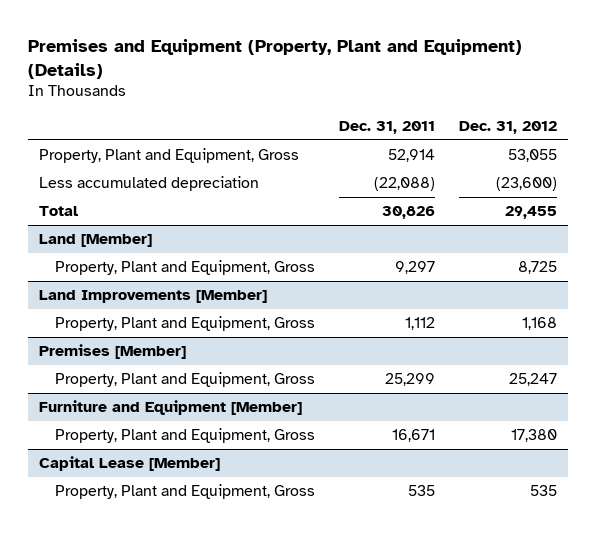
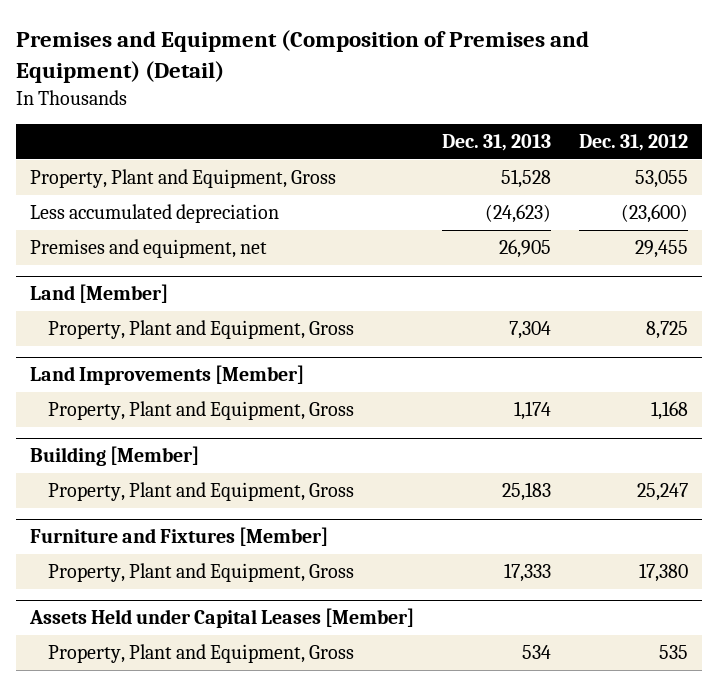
- Premises and Equipment (Property, Plant and Equipment) (Details)
+ Premises and Equipment (Composition of Premises and Equipment) (Detail)
- | Dec. 31, 2011 | Dec. 31, 2012
+ | Dec. 31, 2013 | Dec. 31, 2012
- Total | 30,826 | 29,455
+ Premises and equipment, net | 26,905 | 29,455
- Premises [Member]
+ Building [Member]
- Furniture and Equipment [Member]
+ Furniture and Fixtures [Member]
- Capital Lease [Member]
+ Assets Held under Capital Leases [Member]

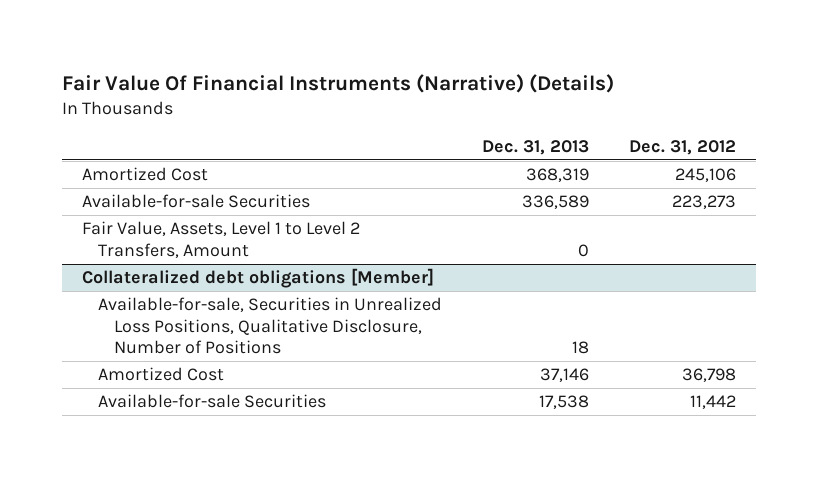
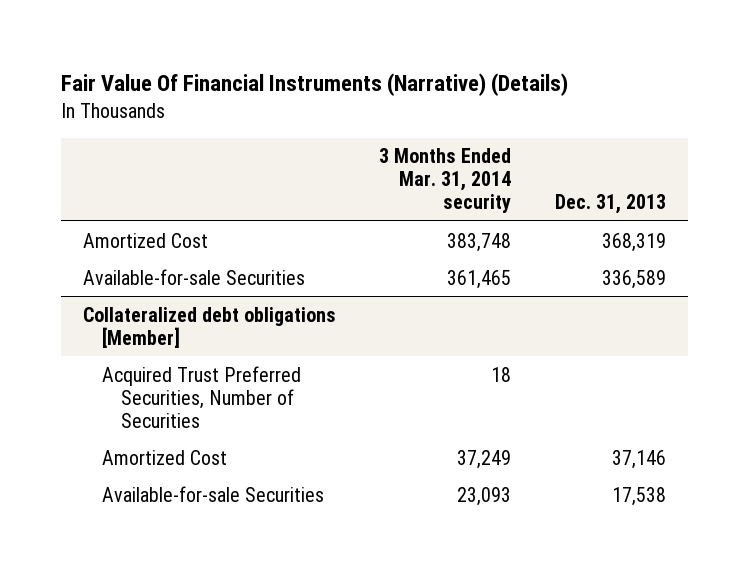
- | Dec. 31, 2013 | Dec. 31, 2012
+ | 3 Months Ended Mar. 31, 2014 security | Dec. 31, 2013
- Fair Value, Assets, Level 1 to Level 2 Transfers, Amount | 0 |
@ Collateralized debt obligations [Member]
- Available-for-sale, Securities in Unrealized Loss Positions, Qualitative Disclosure, Number of Positions | 18 |
+ Acquired Trust Preferred Securities, Number of Securities | 18 |

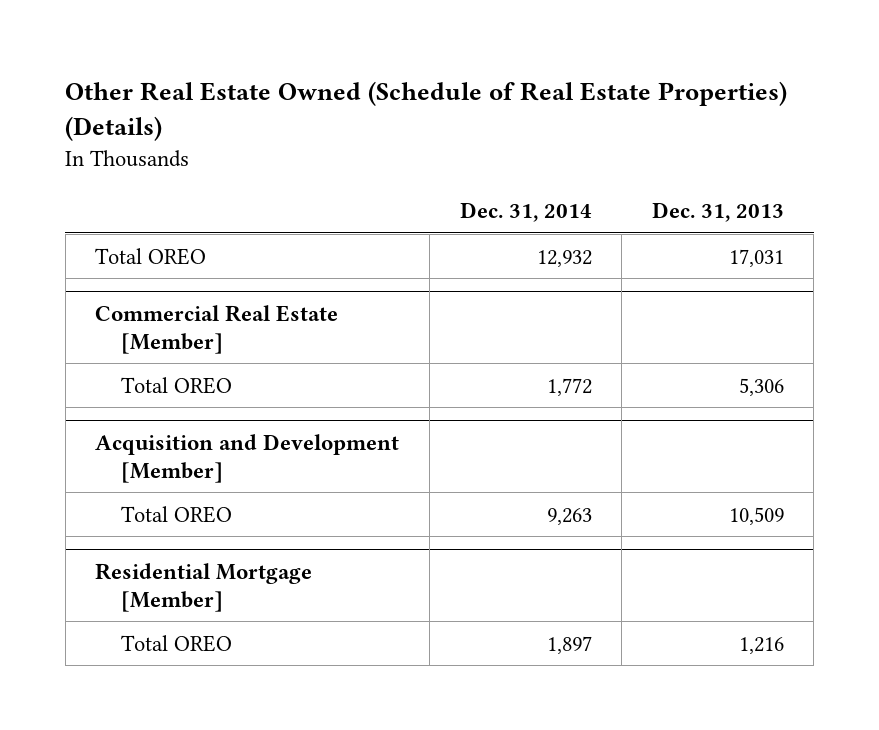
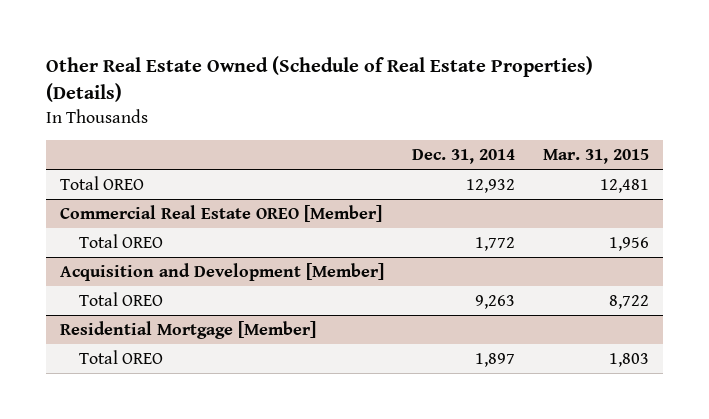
- | Dec. 31, 2014 | Dec. 31, 2013
+ | Dec. 31, 2014 | Mar. 31, 2015
- Commercial Real Estate [Member]
+ Commercial Real Estate OREO [Member]

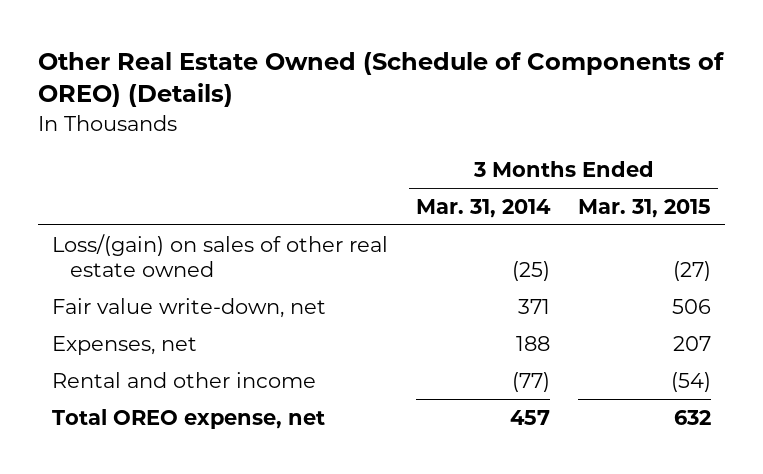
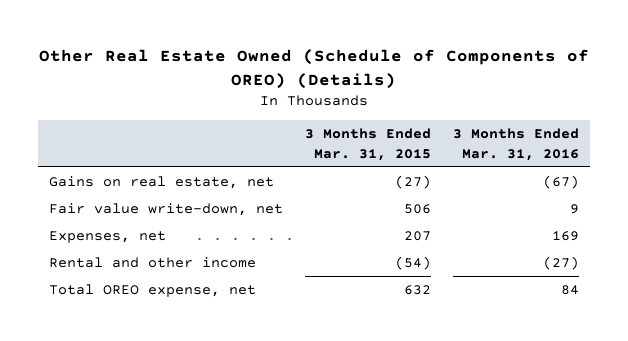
- | 3 Months Ended Mar. 31, 2014 | 3 Months Ended Mar. 31, 2015
+ | 3 Months Ended Mar. 31, 2015 | 3 Months Ended Mar. 31, 2016
- Loss/(gain) on sales of other real estate owned | (25) | (27)
+ Gains on real estate, net | (27) | (67)

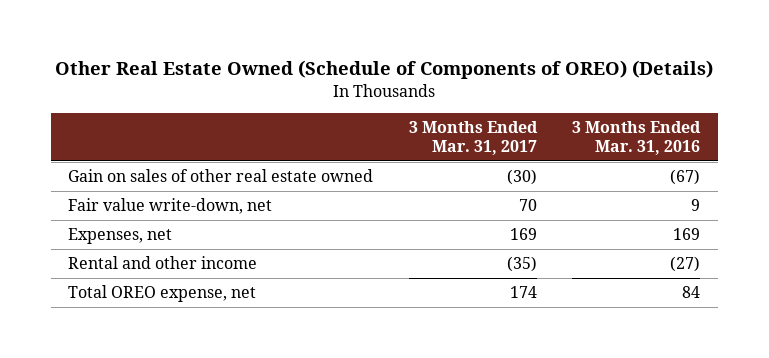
- | 3 Months Ended Mar. 31, 2015 | 3 Months Ended Mar. 31, 2016
+ | 3 Months Ended Mar. 31, 2017 | 3 Months Ended Mar. 31, 2016
- Gains on real estate, net | (27) | (67)
+ Gain on sales of other real estate owned | (30) | (67)

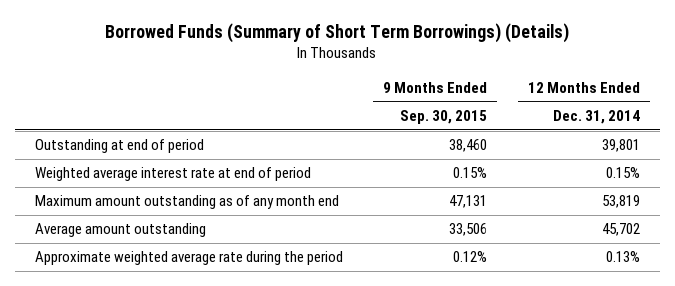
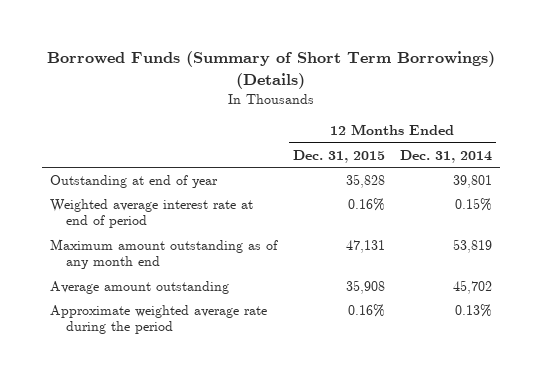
- | 9 Months Ended Sep. 30, 2015 | 12 Months Ended Dec. 31, 2014
+ | 12 Months Ended Dec. 31, 2015 | 12 Months Ended Dec. 31, 2014
- Outstanding at end of period | 38,460 | 39,801
+ Outstanding at end of year | 35,828 | 39,801

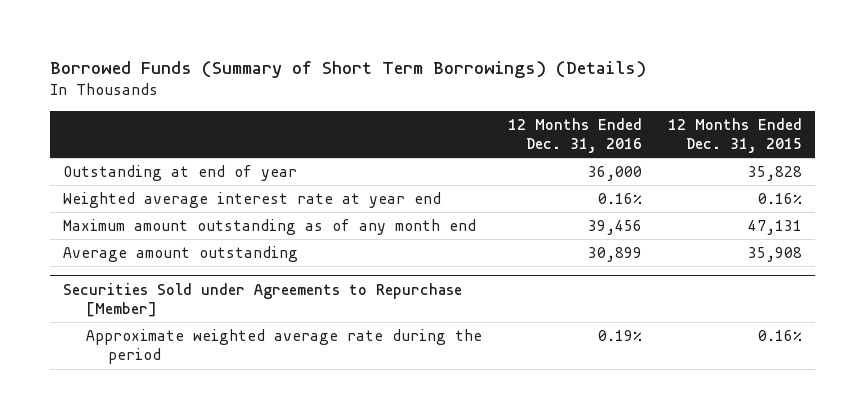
- | 12 Months Ended Dec. 31, 2015 | 12 Months Ended Dec. 31, 2014
+ | 12 Months Ended Dec. 31, 2016 | 12 Months Ended Dec. 31, 2015
- Weighted average interest rate at end of period | 0.16% | 0.15%
+ Weighted average interest rate at year end | 0.16% | 0.16%
+ Securities Sold under Agreements to Repurchase [Member]

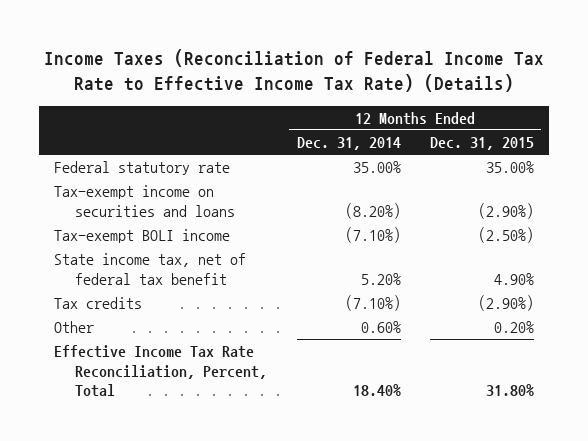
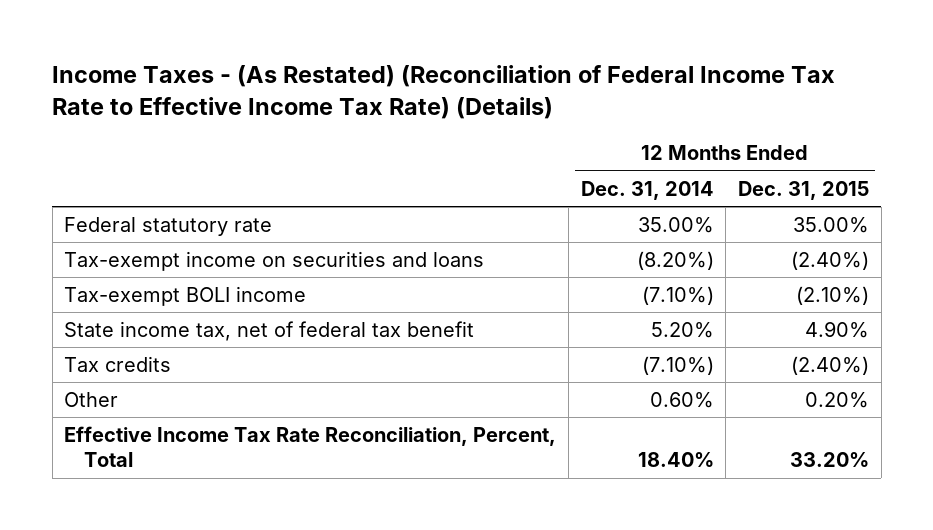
- Income Taxes (Reconciliation of Federal Income Tax Rate to Effective Income Tax Rate) (Details)
+ Income Taxes - (As Restated) (Reconciliation of Federal Income Tax Rate to Effective Income Tax Rate) (Details)
- Tax-exempt income on securities and loans | (8.20%) | (2.90%)
- Tax-exempt BOLI income | (7.10%) | (2.50%)
+ Tax-exempt income on securities and loans | (8.20%) | (2.40%)
+ Tax-exempt BOLI income | (7.10%) | (2.10%)
- Tax credits | (7.10%) | (2.90%)
+ Tax credits | (7.10%) | (2.40%)
- Effective Income Tax Rate Reconciliation, Percent, Total | 18.40% | 31.80%
+ Effective Income Tax Rate Reconciliation, Percent, Total | 18.40% | 33.20%

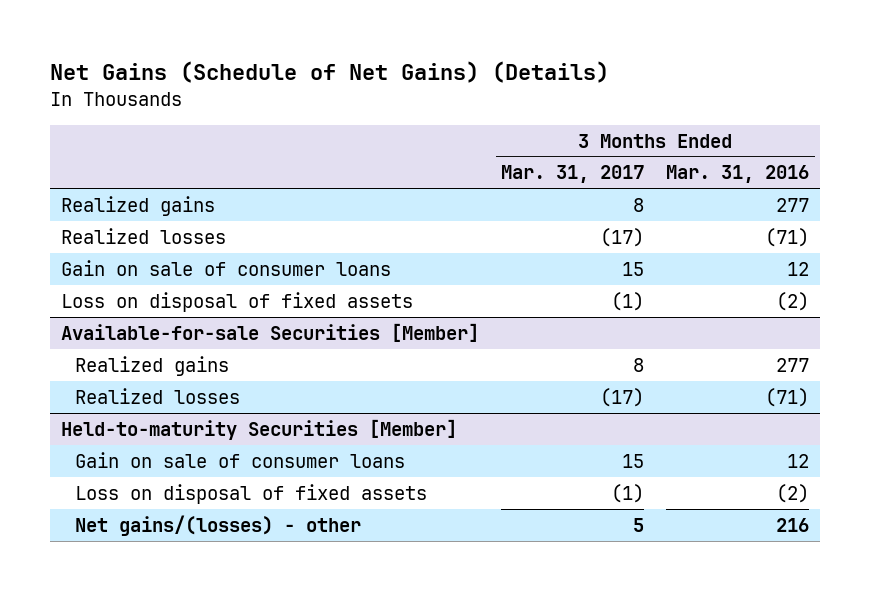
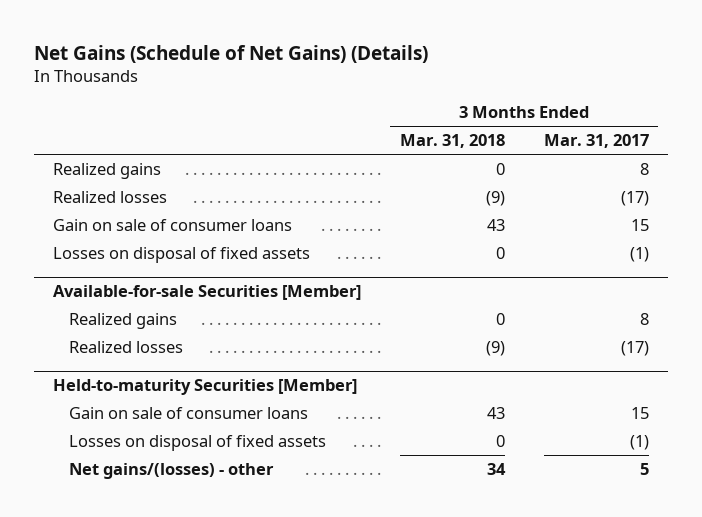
- | 3 Months Ended Mar. 31, 2017 | 3 Months Ended Mar. 31, 2016
+ | 3 Months Ended Mar. 31, 2018 | 3 Months Ended Mar. 31, 2017
- Loss on disposal of fixed assets | (1) | (2)
+ Losses on disposal of fixed assets | 0 | (1)
@ Held-to-maturity Securities [Member]
- Loss on disposal of fixed assets | (1) | (2)
+ Losses on disposal of fixed assets | 0 | (1)

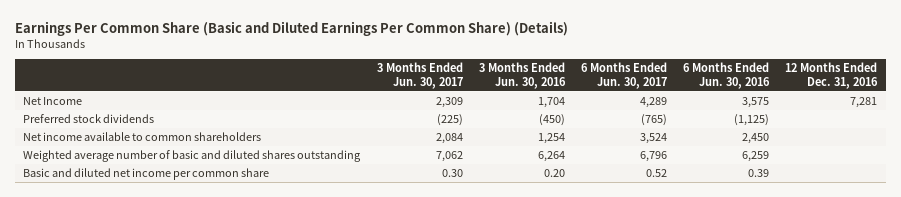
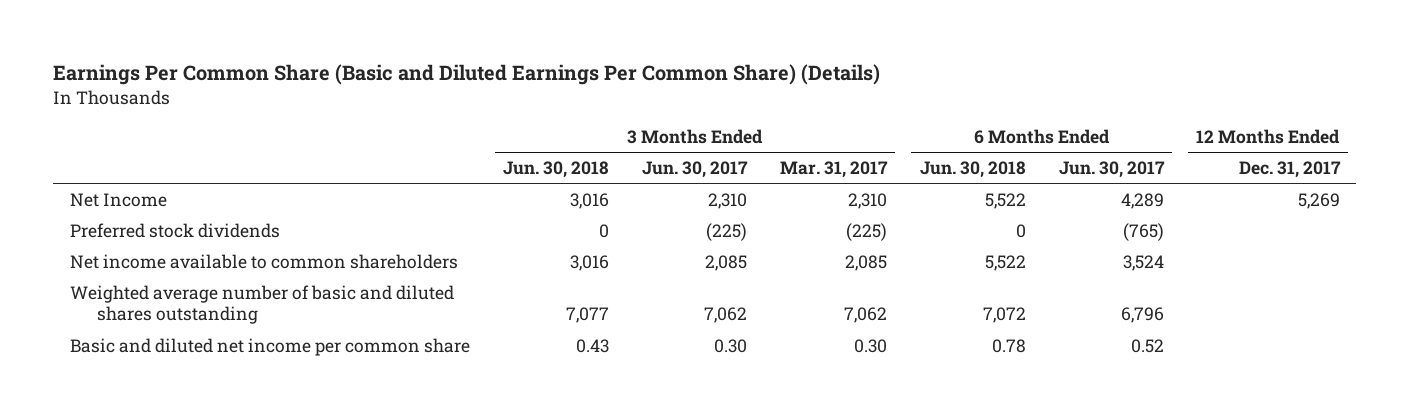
- | 3 Months Ended Jun. 30, 2017 | 3 Months Ended Jun. 30, 2016 | 6 Months Ended Jun. 30, 2017 | 6 Months Ended Jun. 30, 2016 | 12 Months Ended Dec. 31, 2016
+ | 3 Months Ended Jun. 30, 2018 | 3 Months Ended Jun. 30, 2017 | 3 Months Ended Mar. 31, 2017 | 6 Months Ended Jun. 30, 2018 | 6 Months Ended Jun. 30, 2017 | 12 Months Ended Dec. 31, 2017
- Net Income | 2,309 | 1,704 | 4,289 | 3,575 | 7,281
+ Net Income | 3,016 | 2,310 | 2,310 | 5,522 | 4,289 | 5,269
- Net income available to common shareholders | 2,084 | 1,254 | 3,524 | 2,450 |
+ Net income available to common shareholders | 3,016 | 2,085 | 2,085 | 5,522 | 3,524 |

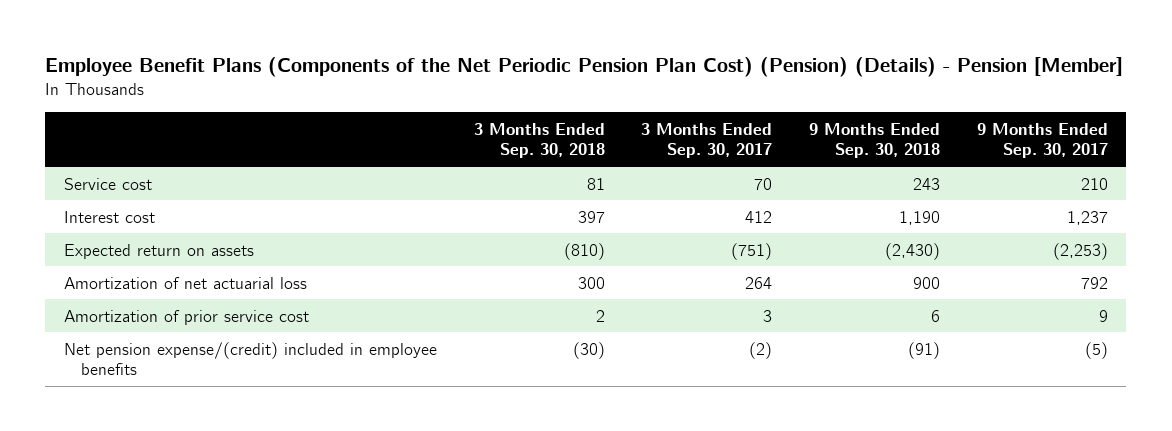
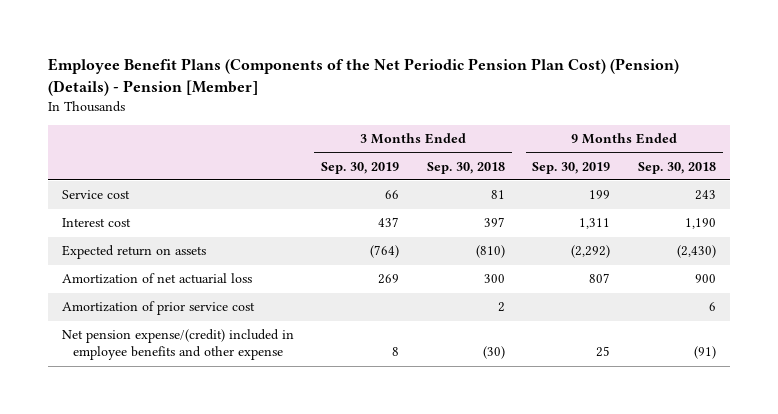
- | 3 Months Ended Sep. 30, 2018 | 3 Months Ended Sep. 30, 2017 | 9 Months Ended Sep. 30, 2018 | 9 Months Ended Sep. 30, 2017
+ | 3 Months Ended Sep. 30, 2019 | 3 Months Ended Sep. 30, 2018 | 9 Months Ended Sep. 30, 2019 | 9 Months Ended Sep. 30, 2018
- Net pension expense/(credit) included in employee benefits | (30) | (2) | (91) | (5)
+ Net pension expense/(credit) included in employee benefits and other expense | 8 | (30) | 25 | (91)

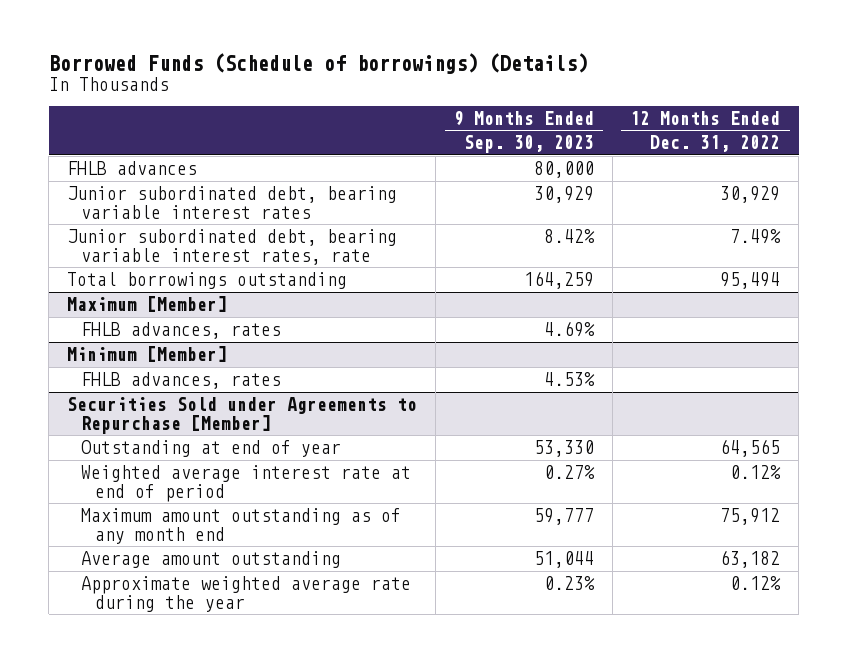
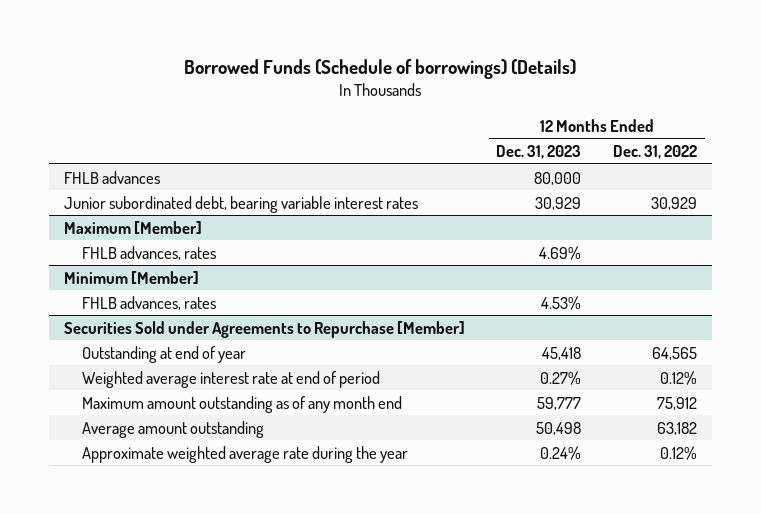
- | 9 Months Ended Sep. 30, 2023 | 12 Months Ended Dec. 31, 2022
+ | 12 Months Ended Dec. 31, 2023 | 12 Months Ended Dec. 31, 2022
- Junior subordinated debt, bearing variable interest rates, rate | 8.42% | 7.49%
- Total borrowings outstanding | 164,259 | 95,494

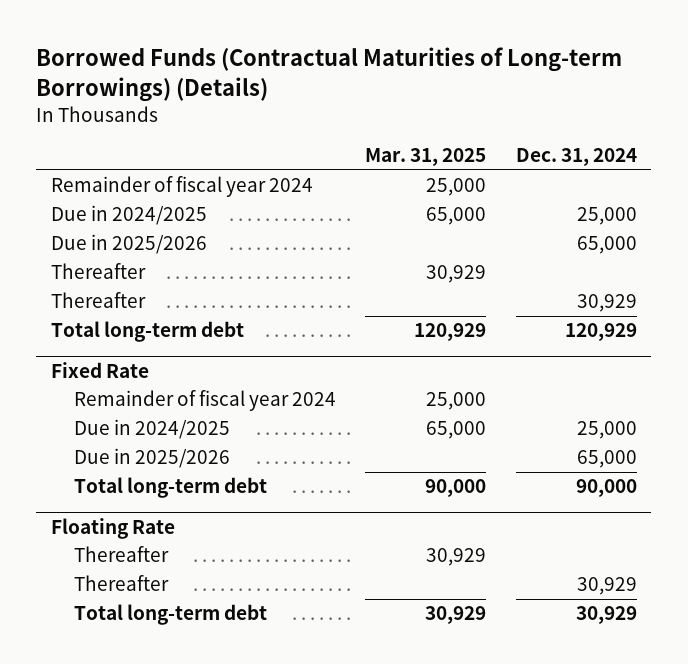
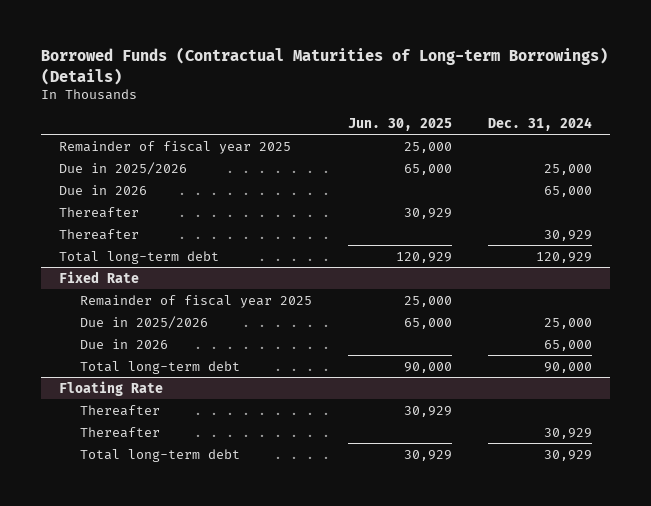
- | Mar. 31, 2025 | Dec. 31, 2024
+ | Jun. 30, 2025 | Dec. 31, 2024
- Remainder of fiscal year 2024 | 25,000 |
- Due in 2024/2025 | 65,000 | 25,000
- Due in 2025/2026 | | 65,000
+ Remainder of fiscal year 2025 | 25,000 |
+ Due in 2025/2026 | 65,000 | 25,000
+ Due in 2026 | | 65,000
@ Fixed Rate
- Remainder of fiscal year 2024 | 25,000 |
- Due in 2024/2025 | 65,000 | 25,000
- Due in 2025/2026 | | 65,000
+ Remainder of fiscal year 2025 | 25,000 |
+ Due in 2025/2026 | 65,000 | 25,000
+ Due in 2026 | | 65,000

